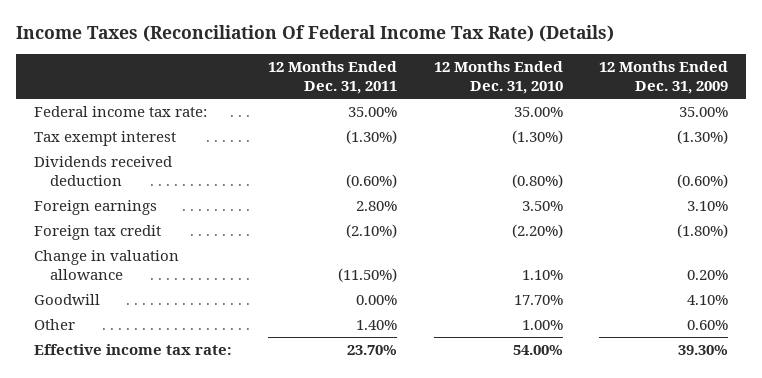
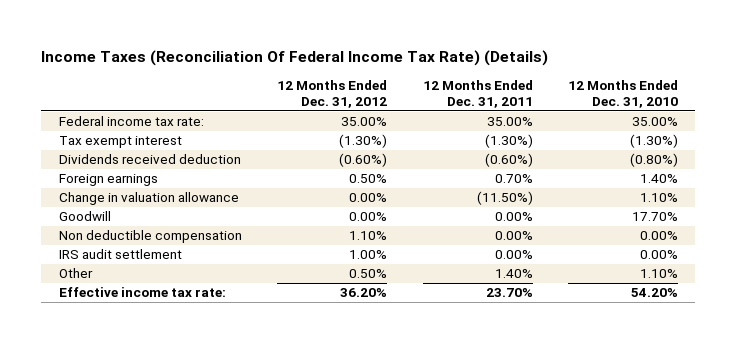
- | 12 Months Ended Dec. 31, 2011 | 12 Months Ended Dec. 31, 2010 | 12 Months Ended Dec. 31, 2009
+ | 12 Months Ended Dec. 31, 2012 | 12 Months Ended Dec. 31, 2011 | 12 Months Ended Dec. 31, 2010
- Foreign earnings | 2.80% | 3.50% | 3.10%
- Foreign tax credit | (2.10%) | (2.20%) | (1.80%)
+ Foreign earnings | 0.50% | 0.70% | 1.40%
- Other | 1.40% | 1.00% | 0.60%
- Effective income tax rate: | 23.70% | 54.00% | 39.30%
+ Non deductible compensation | 1.10% | 0.00% | 0.00%
+ IRS audit settlement | 1.00% | 0.00% | 0.00%
+ Other | 0.50% | 1.40% | 1.10%
+ Effective income tax rate: | 36.20% | 23.70% | 54.20%

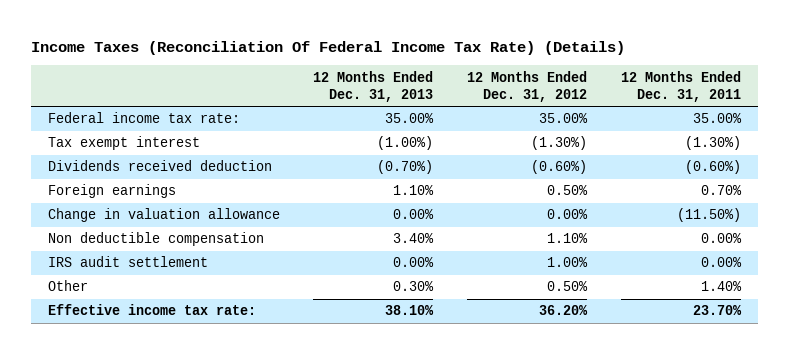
- | 12 Months Ended Dec. 31, 2012 | 12 Months Ended Dec. 31, 2011 | 12 Months Ended Dec. 31, 2010
+ | 12 Months Ended Dec. 31, 2013 | 12 Months Ended Dec. 31, 2012 | 12 Months Ended Dec. 31, 2011
- Goodwill | 0.00% | 0.00% | 17.70%

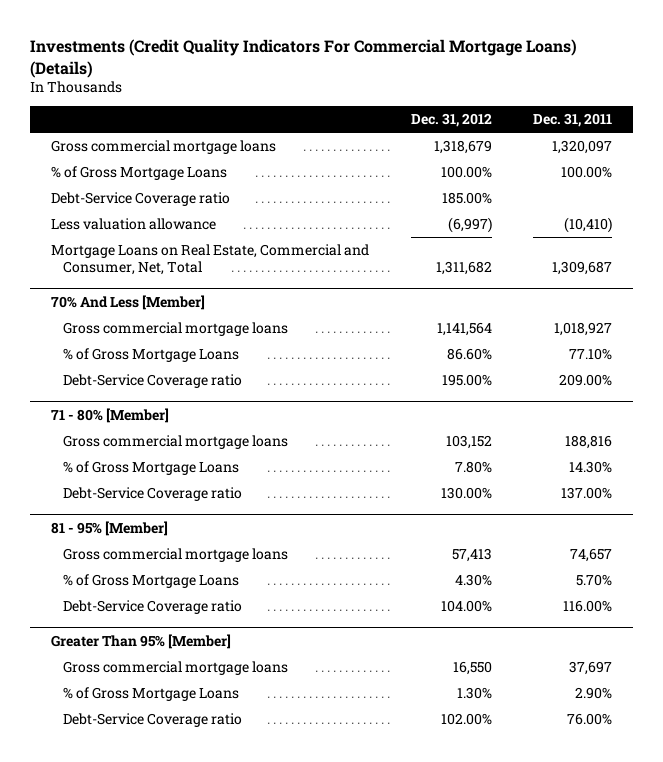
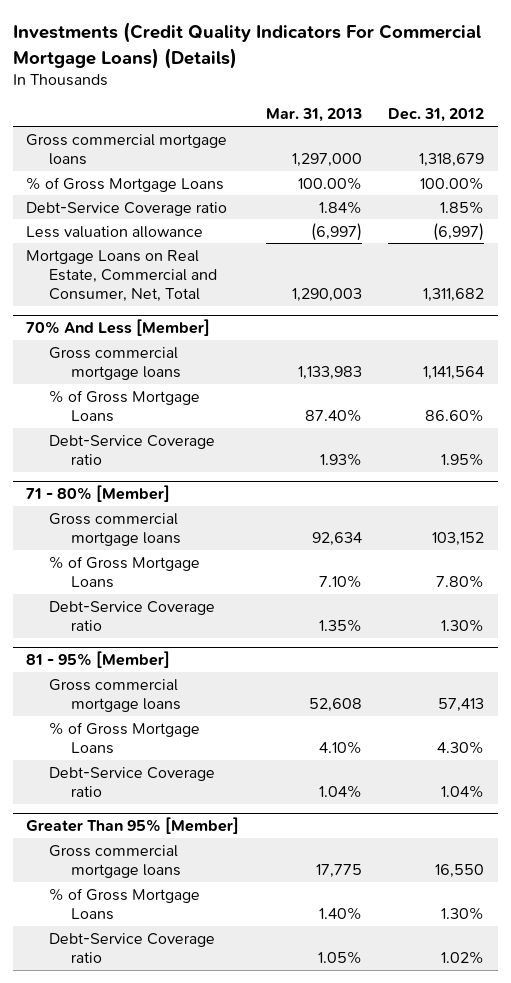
- | Dec. 31, 2012 | Dec. 31, 2011
+ | Mar. 31, 2013 | Dec. 31, 2012
- Debt-Service Coverage ratio | 185.00% |
+ Debt-Service Coverage ratio | 1.84% | 1.85%
@ 70% And Less [Member]
- Debt-Service Coverage ratio | 195.00% | 209.00%
+ Debt-Service Coverage ratio | 1.93% | 1.95%
@ 71 - 80% [Member]
- Debt-Service Coverage ratio | 130.00% | 137.00%
+ Debt-Service Coverage ratio | 1.35% | 1.30%
@ 81 - 95% [Member]
- Debt-Service Coverage ratio | 104.00% | 116.00%
+ Debt-Service Coverage ratio | 1.04% | 1.04%
@ Greater Than 95% [Member]
- Debt-Service Coverage ratio | 102.00% | 76.00%
+ Debt-Service Coverage ratio | 1.05% | 1.02%

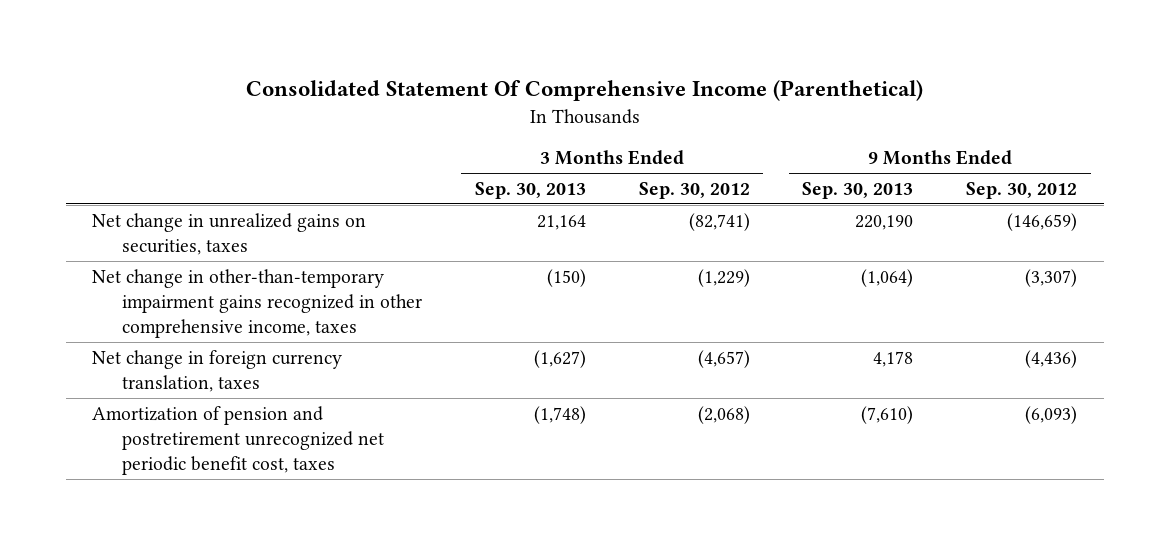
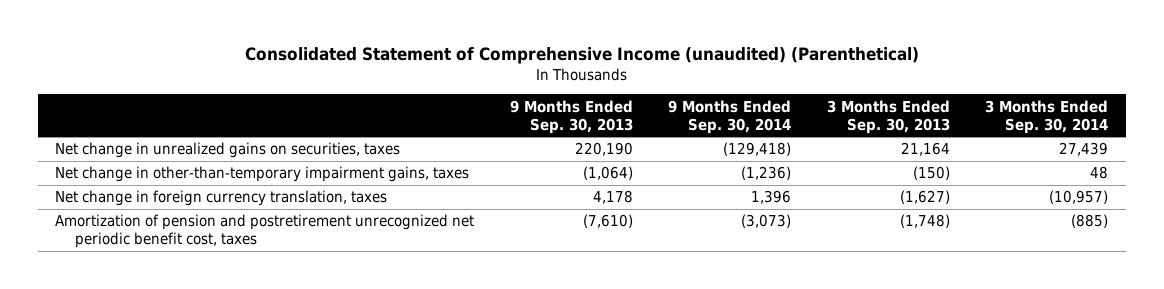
- Consolidated Statement Of Comprehensive Income (Parenthetical)
+ Consolidated Statement of Comprehensive Income (unaudited) (Parenthetical)
- | 3 Months Ended Sep. 30, 2013 | 3 Months Ended Sep. 30, 2012 | 9 Months Ended Sep. 30, 2013 | 9 Months Ended Sep. 30, 2012
+ | 9 Months Ended Sep. 30, 2013 | 9 Months Ended Sep. 30, 2014 | 3 Months Ended Sep. 30, 2013 | 3 Months Ended Sep. 30, 2014
- Net change in other-than-temporary impairment gains recognized in other comprehensive income, taxes | (150) | (1,229) | (1,064) | (3,307)
+ Net change in other-than-temporary impairment gains, taxes | (1,064) | (1,236) | (150) | 48

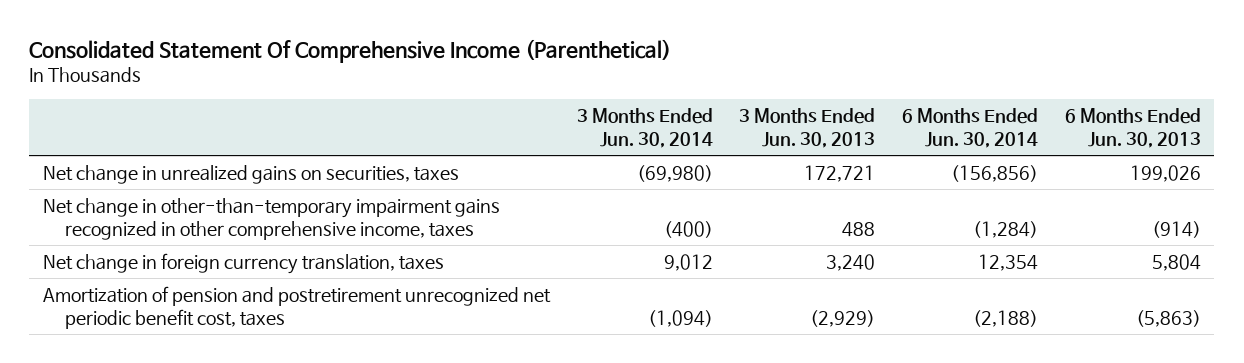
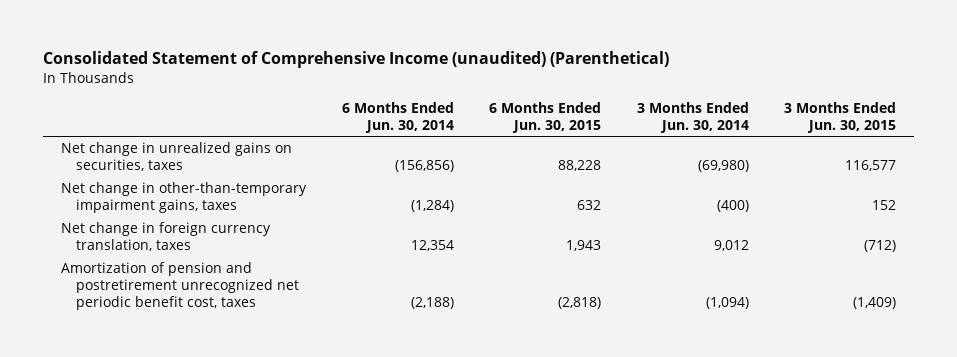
- Consolidated Statement Of Comprehensive Income (Parenthetical)
+ Consolidated Statement of Comprehensive Income (unaudited) (Parenthetical)
- | 3 Months Ended Jun. 30, 2014 | 3 Months Ended Jun. 30, 2013 | 6 Months Ended Jun. 30, 2014 | 6 Months Ended Jun. 30, 2013
+ | 6 Months Ended Jun. 30, 2014 | 6 Months Ended Jun. 30, 2015 | 3 Months Ended Jun. 30, 2014 | 3 Months Ended Jun. 30, 2015
- Net change in other-than-temporary impairment gains recognized in other comprehensive income, taxes | (400) | 488 | (1,284) | (914)
+ Net change in other-than-temporary impairment gains, taxes | (1,284) | 632 | (400) | 152

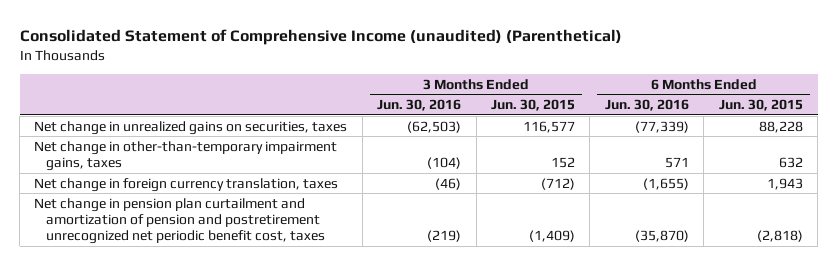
- | 6 Months Ended Jun. 30, 2014 | 6 Months Ended Jun. 30, 2015 | 3 Months Ended Jun. 30, 2014 | 3 Months Ended Jun. 30, 2015
+ | 3 Months Ended Jun. 30, 2016 | 3 Months Ended Jun. 30, 2015 | 6 Months Ended Jun. 30, 2016 | 6 Months Ended Jun. 30, 2015
- Amortization of pension and postretirement unrecognized net periodic benefit cost, taxes | (2,188) | (2,818) | (1,094) | (1,409)
+ Net change in pension plan curtailment and amortization of pension and postretirement unrecognized net periodic benefit cost, taxes | (219) | (1,409) | (35,870) | (2,818)

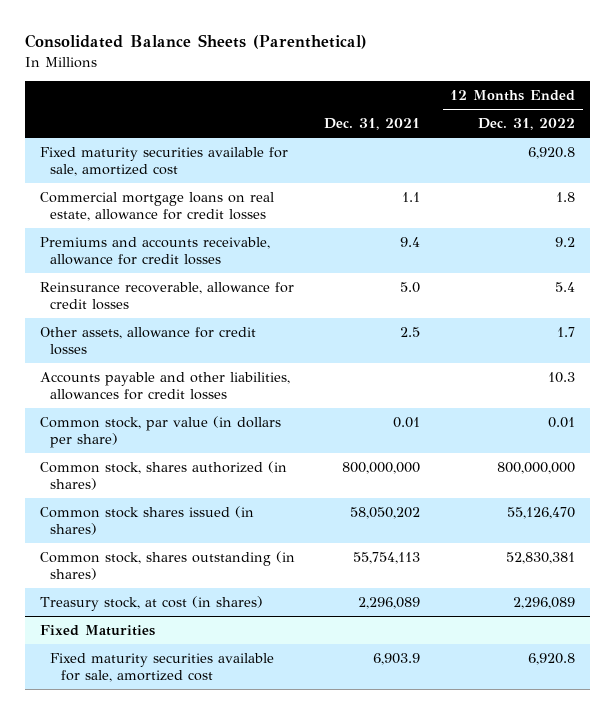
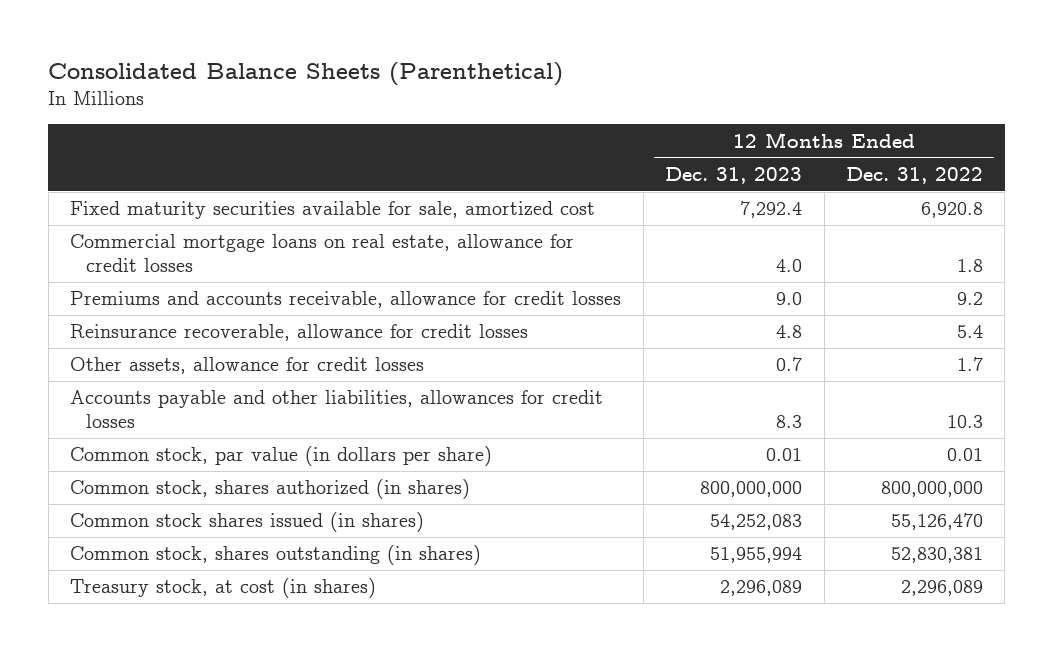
- | Dec. 31, 2021 | 12 Months Ended Dec. 31, 2022
+ | 12 Months Ended Dec. 31, 2023 | 12 Months Ended Dec. 31, 2022
- Fixed Maturities
- Fixed maturity securities available for sale, amortized cost | 6,903.9 | 6,920.8

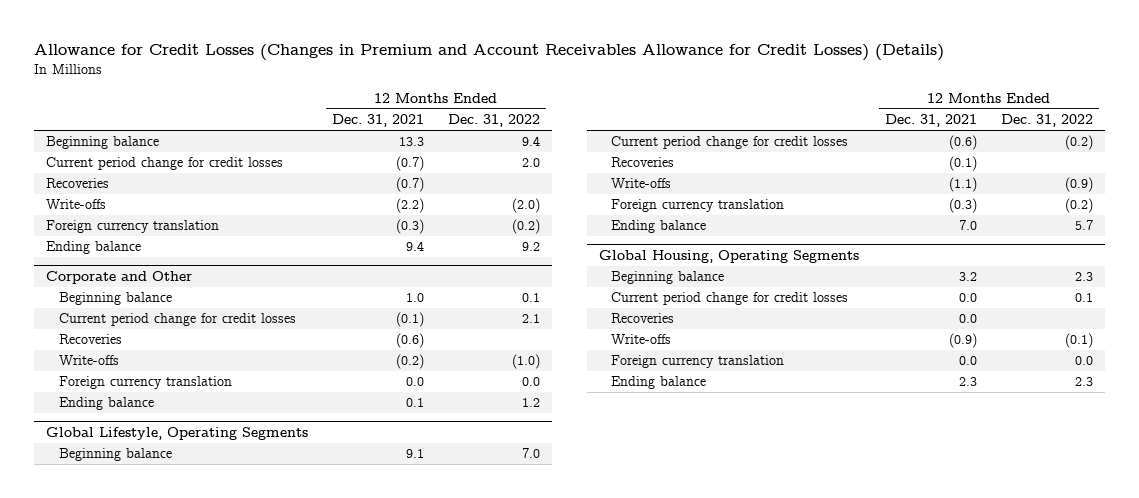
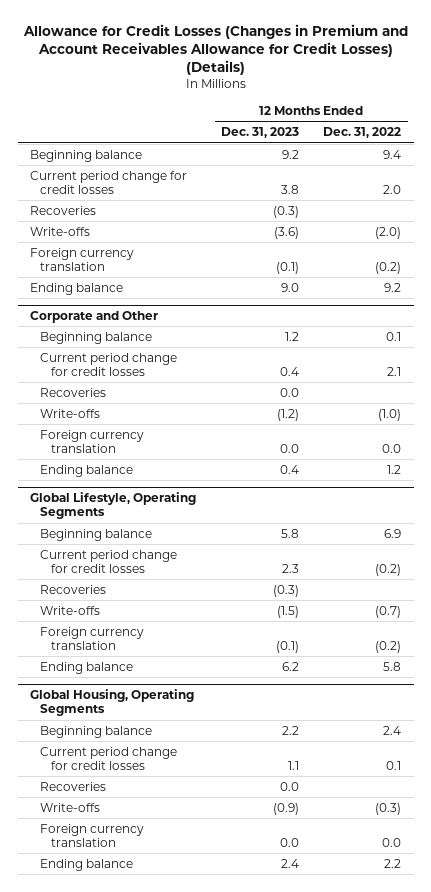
- | 12 Months Ended Dec. 31, 2021 | 12 Months Ended Dec. 31, 2022
+ | 12 Months Ended Dec. 31, 2023 | 12 Months Ended Dec. 31, 2022
@ Global Lifestyle, Operating Segments
- Beginning balance | 9.1 | 7.0
+ Beginning balance | 5.8 | 6.9
- Write-offs | (1.1) | (0.9)
+ Write-offs | (1.5) | (0.7)
- Ending balance | 7.0 | 5.7
+ Ending balance | 6.2 | 5.8
@ Global Housing, Operating Segments
- Beginning balance | 3.2 | 2.3
+ Beginning balance | 2.2 | 2.4
- Write-offs | (0.9) | (0.1)
+ Write-offs | (0.9) | (0.3)
- Ending balance | 2.3 | 2.3
+ Ending balance | 2.4 | 2.2

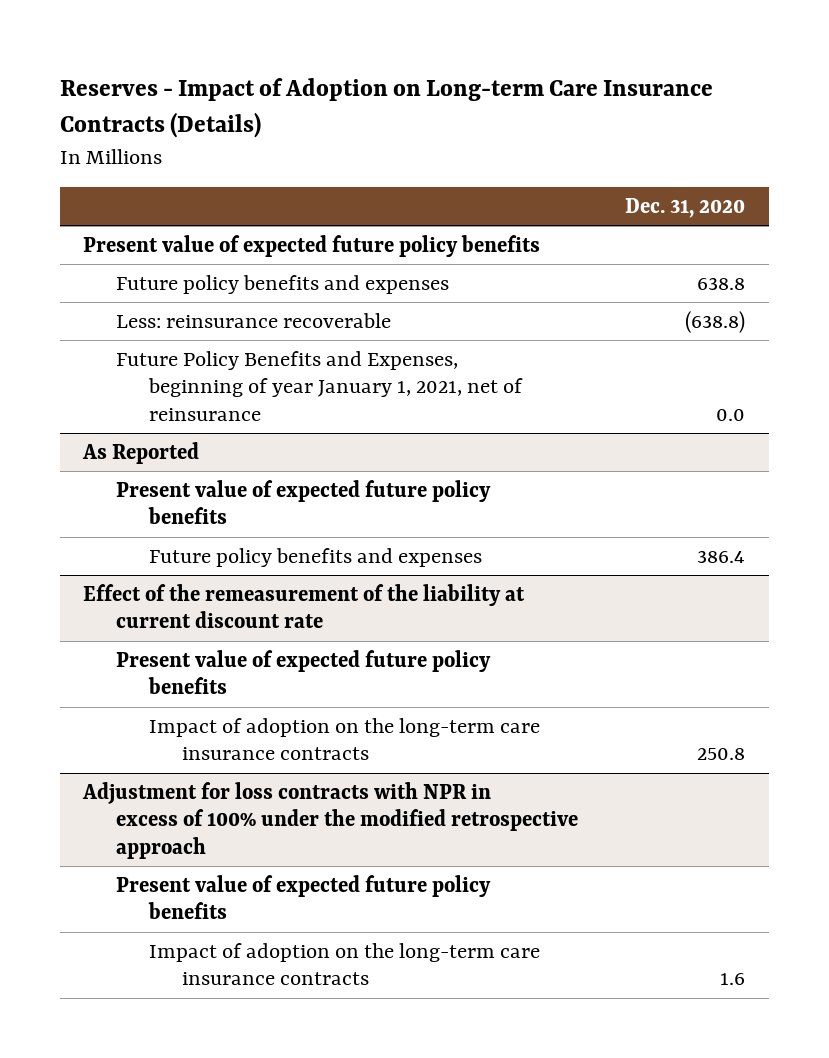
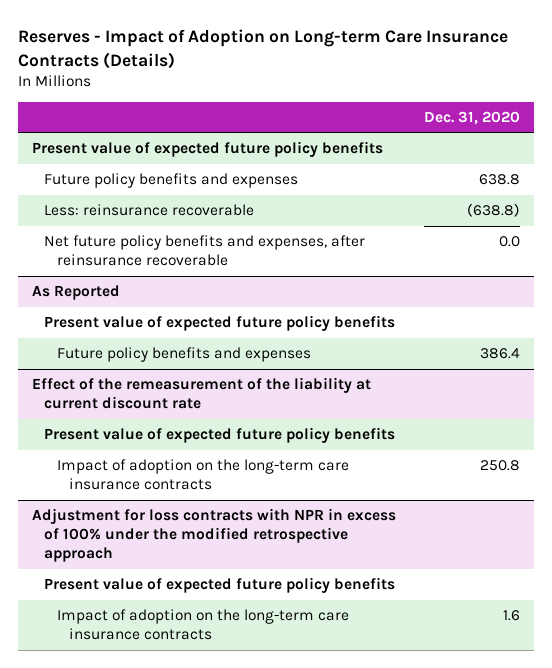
- Future Policy Benefits and Expenses, beginning of year January 1, 2021, net of reinsurance | 0.0
+ Net future policy benefits and expenses, after reinsurance recoverable | 0.0

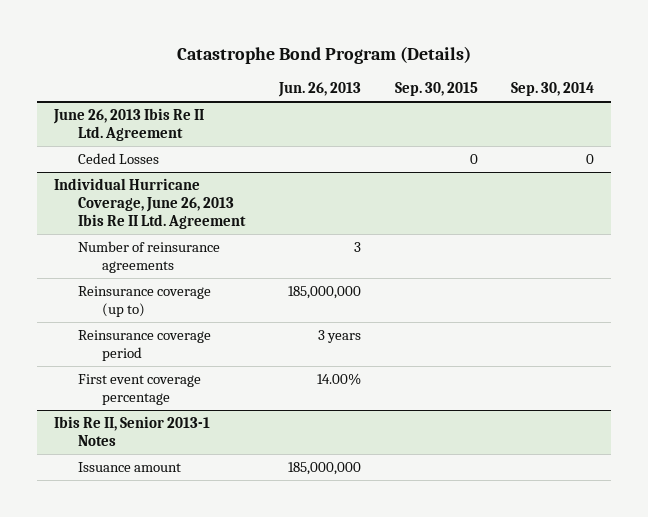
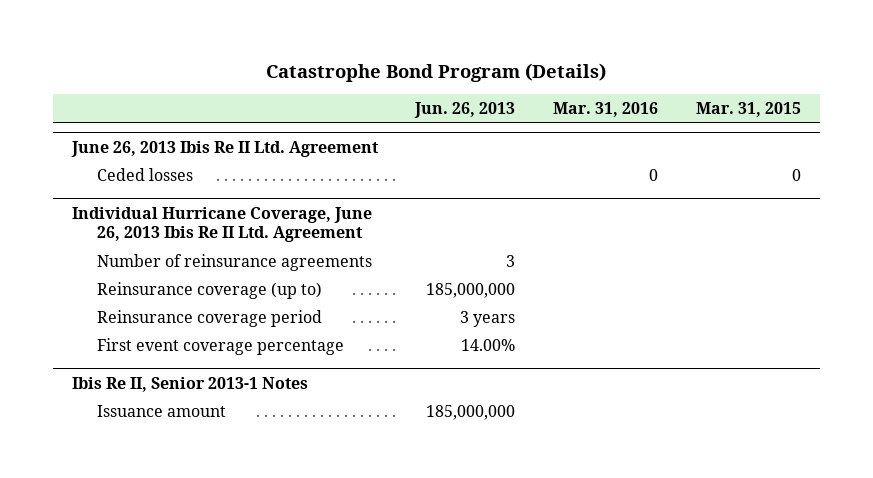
- | Jun. 26, 2013 | Sep. 30, 2015 | Sep. 30, 2014
+ | Jun. 26, 2013 | Mar. 31, 2016 | Mar. 31, 2015
@ June 26, 2013 Ibis Re II Ltd. Agreement
- Ceded Losses | | 0 | 0
+ Ceded losses | | 0 | 0

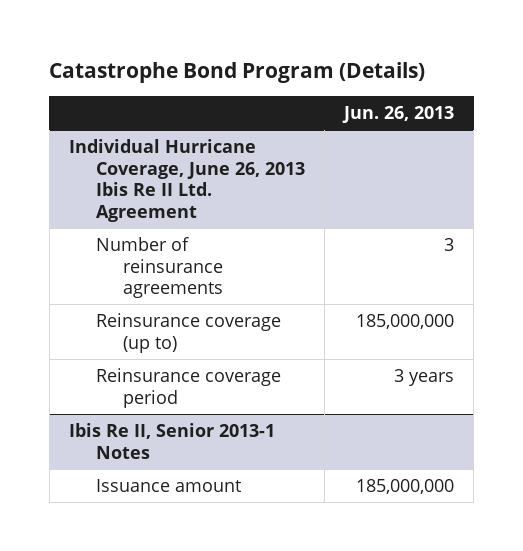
- | Jun. 26, 2013 | Mar. 31, 2016 | Mar. 31, 2015
+ | Jun. 26, 2013
- June 26, 2013 Ibis Re II Ltd. Agreement
- Ceded losses | | 0 | 0
@ Individual Hurricane Coverage, June 26, 2013 Ibis Re II Ltd. Agreement
- First event coverage percentage | 14.00% | |

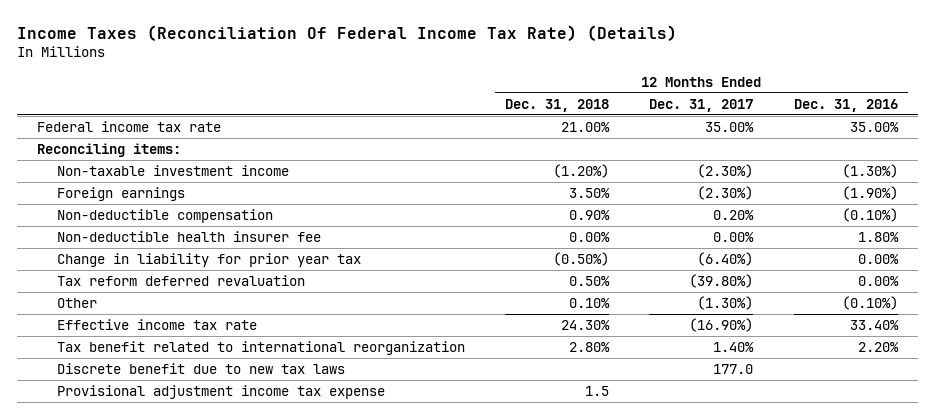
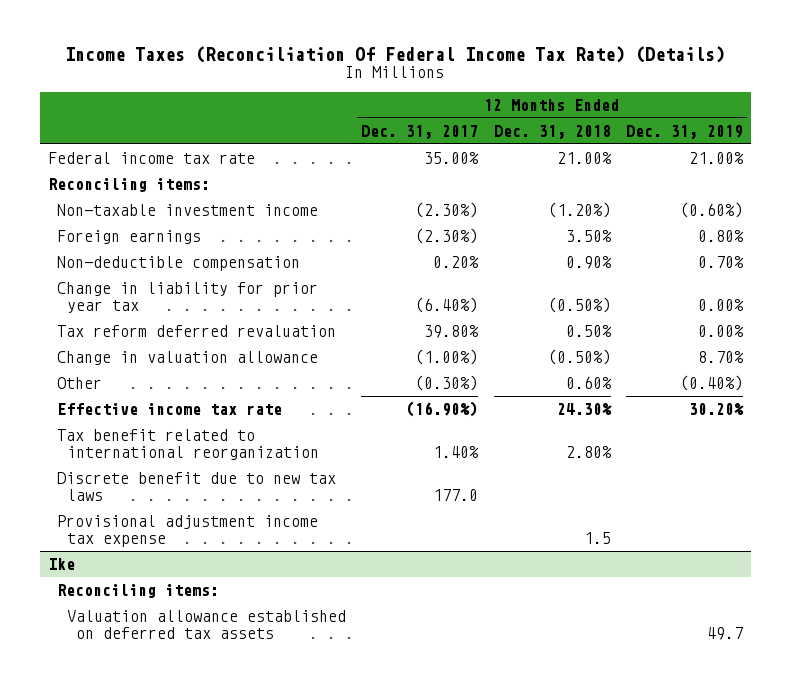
- | 12 Months Ended Dec. 31, 2018 | 12 Months Ended Dec. 31, 2017 | 12 Months Ended Dec. 31, 2016
+ | 12 Months Ended Dec. 31, 2017 | 12 Months Ended Dec. 31, 2018 | 12 Months Ended Dec. 31, 2019
- Non-deductible health insurer fee | 0.00% | 0.00% | 1.80%
- Tax reform deferred revaluation | 0.50% | (39.80%) | 0.00%
- Other | 0.10% | (1.30%) | (0.10%)
+ Tax reform deferred revaluation | 39.80% | 0.50% | 0.00%
+ Change in valuation allowance | (1.00%) | (0.50%) | 8.70%
+ Other | (0.30%) | 0.60% | (0.40%)
+ Ike
+ Reconciling items:
+ Valuation allowance established on deferred tax assets | | | 49.7

